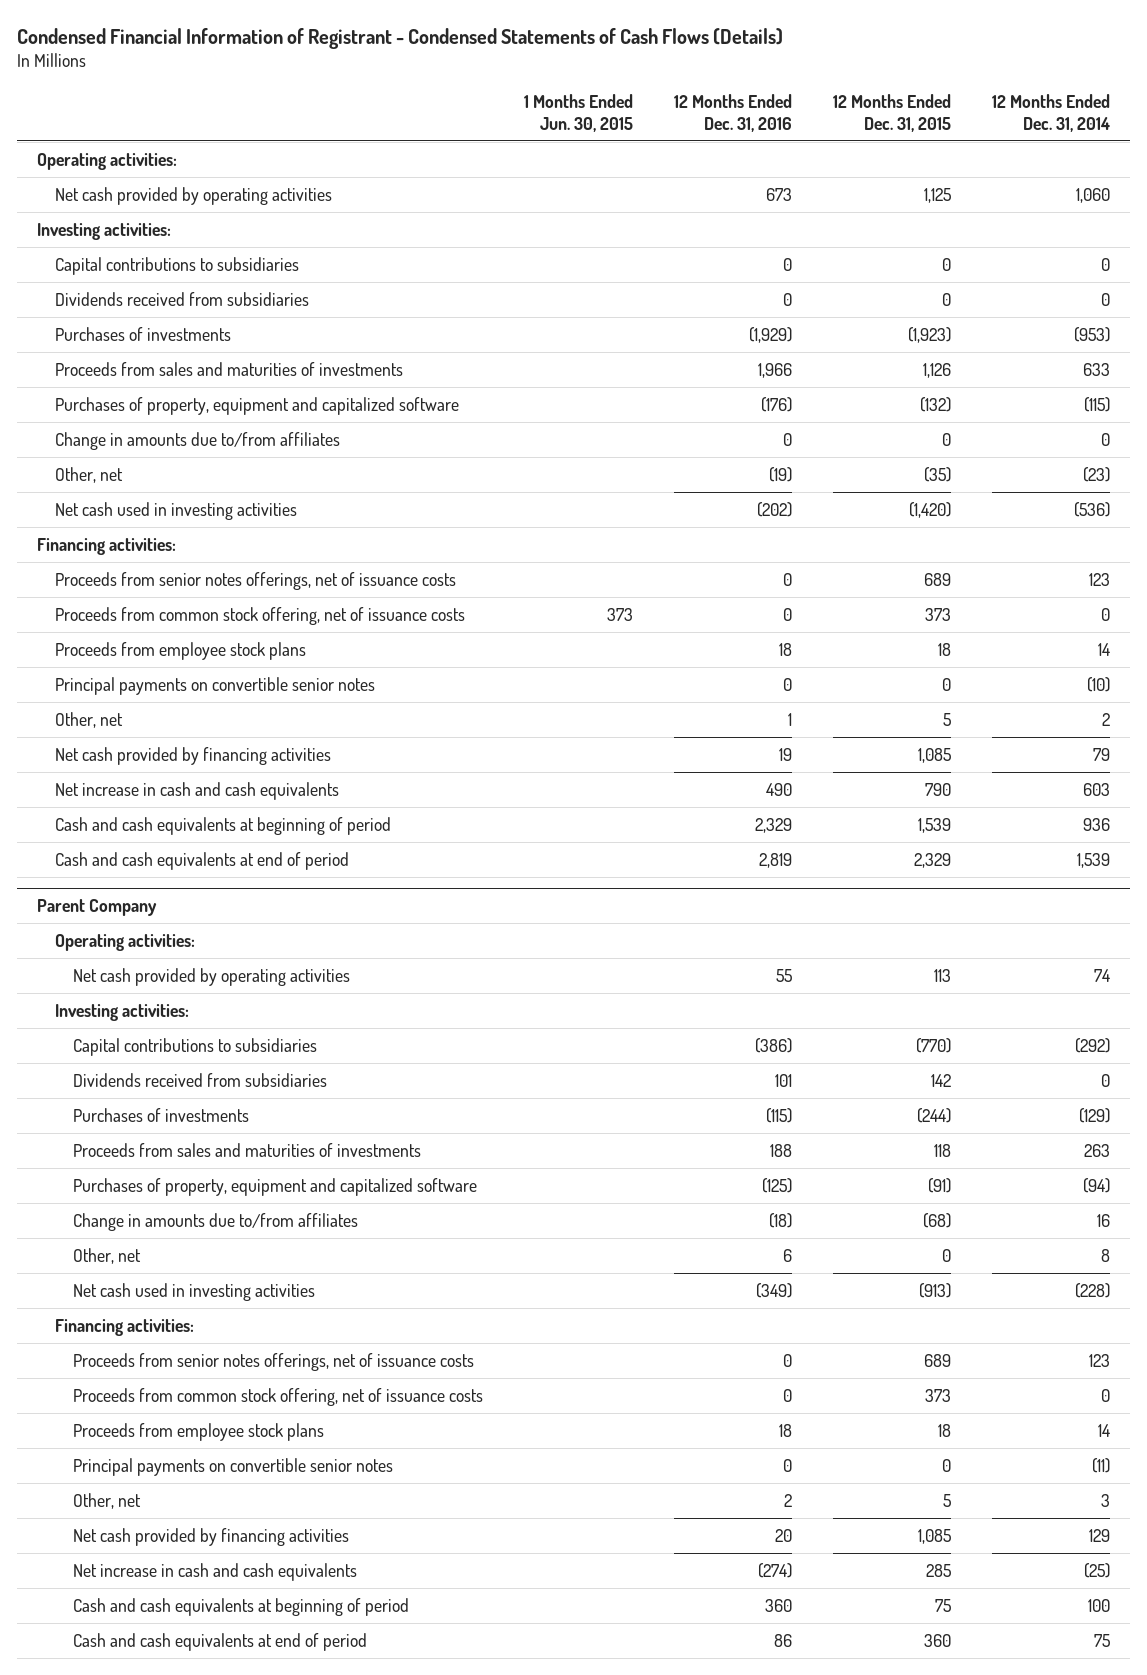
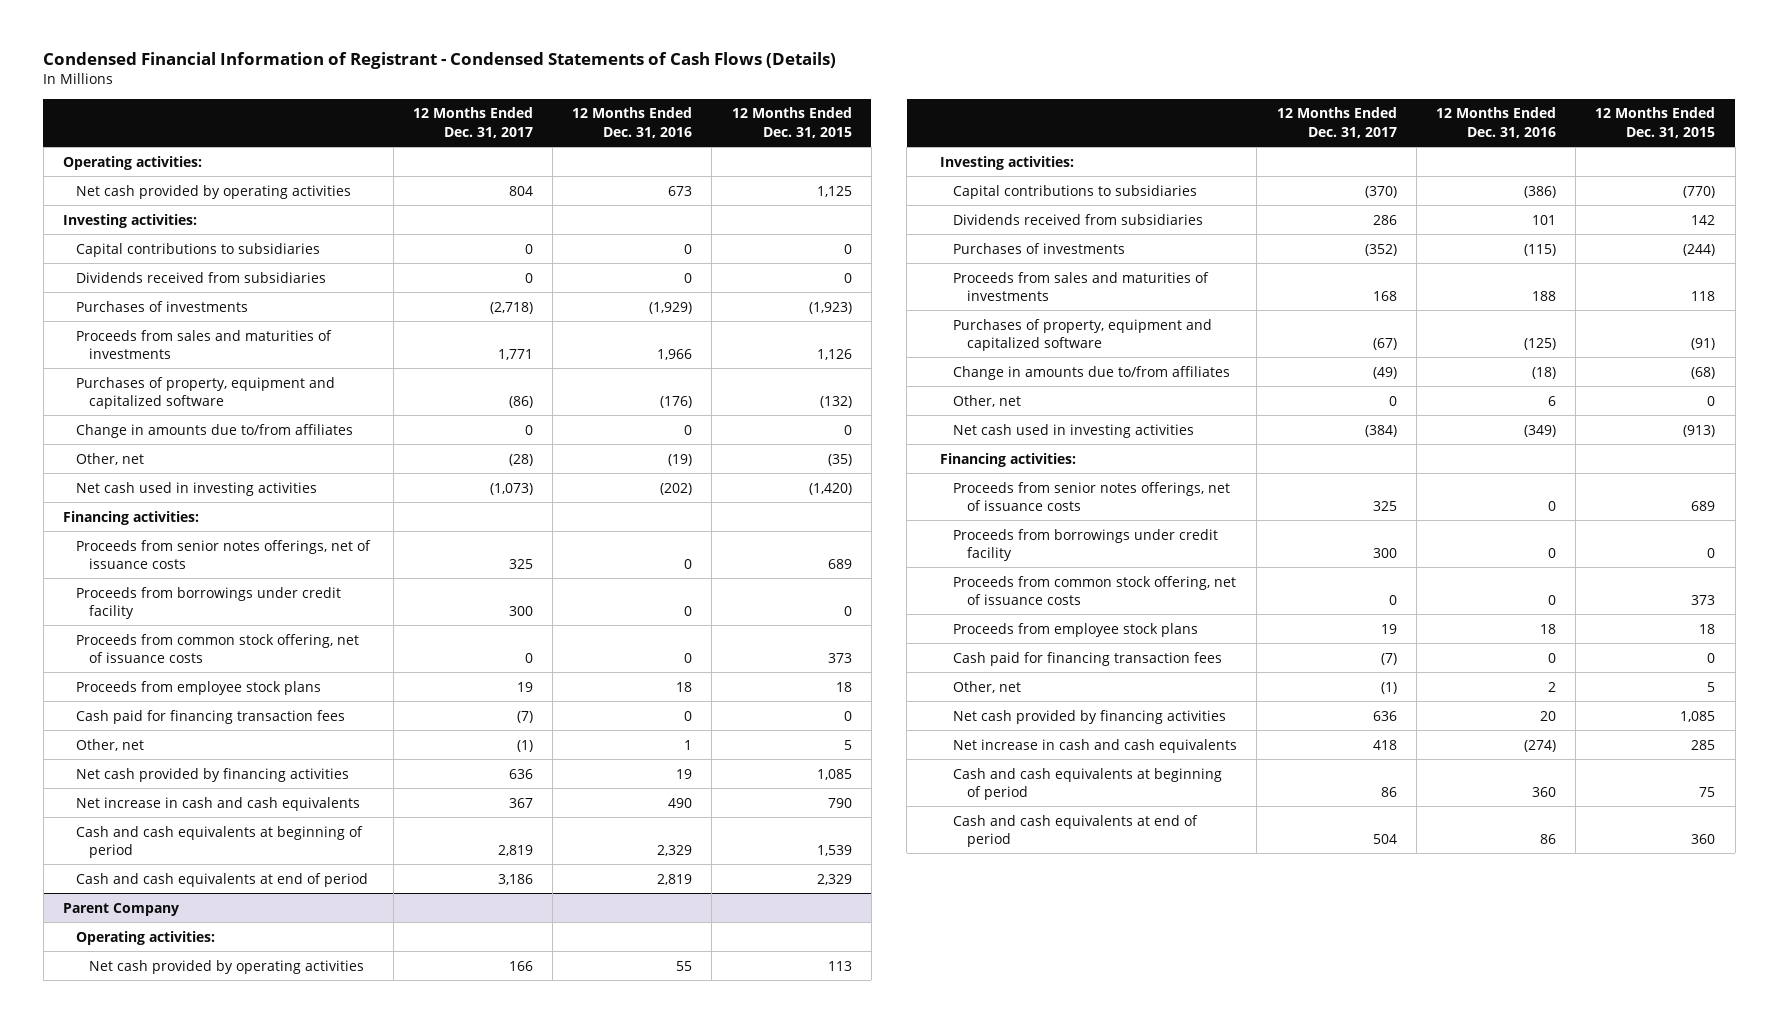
- | 1 Months Ended Jun. 30, 2015 | 12 Months Ended Dec. 31, 2016 | 12 Months Ended Dec. 31, 2015 | 12 Months Ended Dec. 31, 2014
+ | 12 Months Ended Dec. 31, 2017 | 12 Months Ended Dec. 31, 2016 | 12 Months Ended Dec. 31, 2015
+ Proceeds from borrowings under credit facility | 300 | 0 | 0
- Principal payments on convertible senior notes | | 0 | 0 | (10)
+ Cash paid for financing transaction fees | (7) | 0 | 0
@ Parent Company
+ Proceeds from borrowings under credit facility | 300 | 0 | 0
- Principal payments on convertible senior notes | | 0 | 0 | (11)
+ Cash paid for financing transaction fees | (7) | 0 | 0

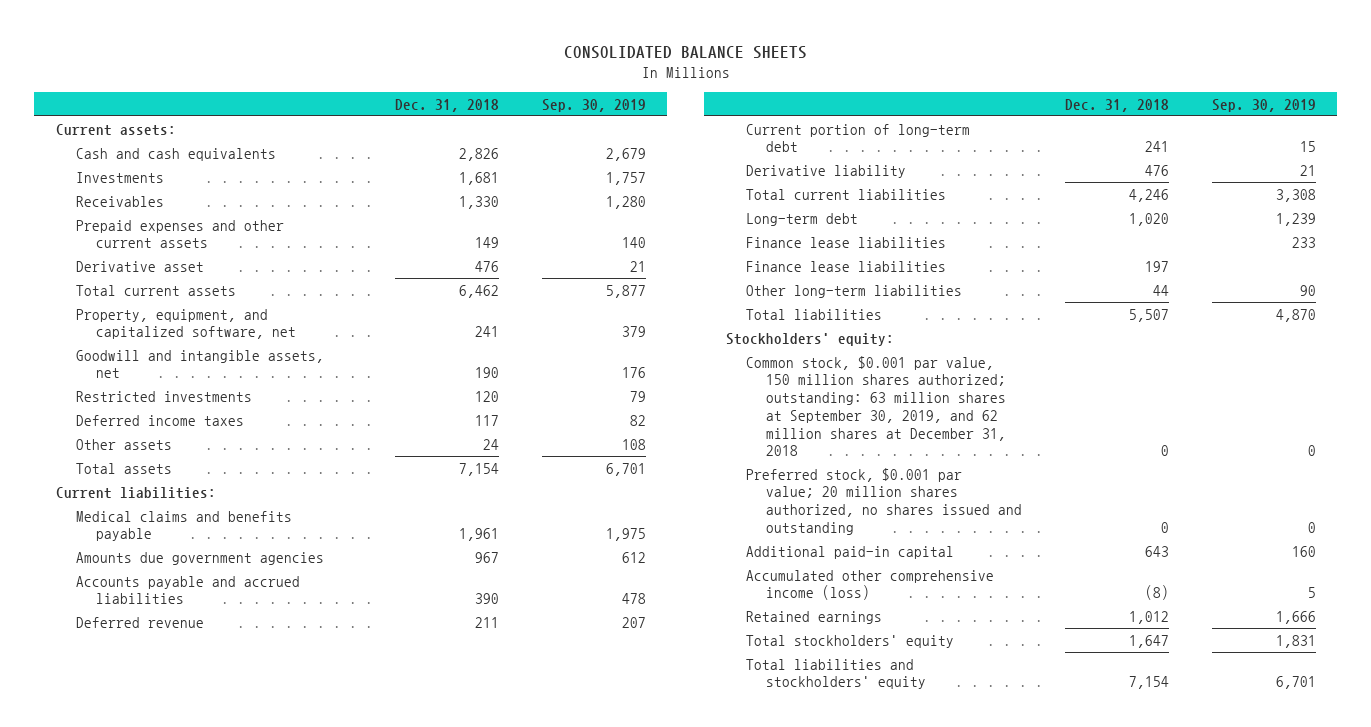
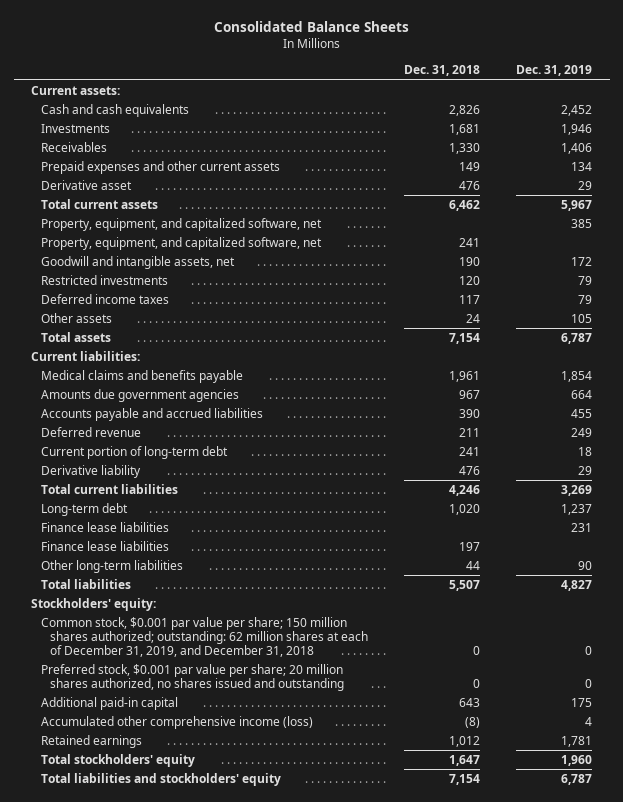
- CONSOLIDATED BALANCE SHEETS
+ Consolidated Balance Sheets
- | Dec. 31, 2018 | Sep. 30, 2019
+ | Dec. 31, 2018 | Dec. 31, 2019
+ Property, equipment, and capitalized software, net | | 385
- Common stock, $0.001 par value, 150 million shares authorized; outstanding: 63 million shares at September 30, 2019, and 62 million shares at December 31, 2018 | 0 | 0
- Preferred stock, $0.001 par value; 20 million shares authorized, no shares issued and outstanding | 0 | 0
+ Common stock, $0.001 par value per share; 150 million shares authorized; outstanding: 62 million shares at each of December 31, 2019, and December 31, 2018 | 0 | 0
+ Preferred stock, $0.001 par value per share; 20 million shares authorized, no shares issued and outstanding | 0 | 0

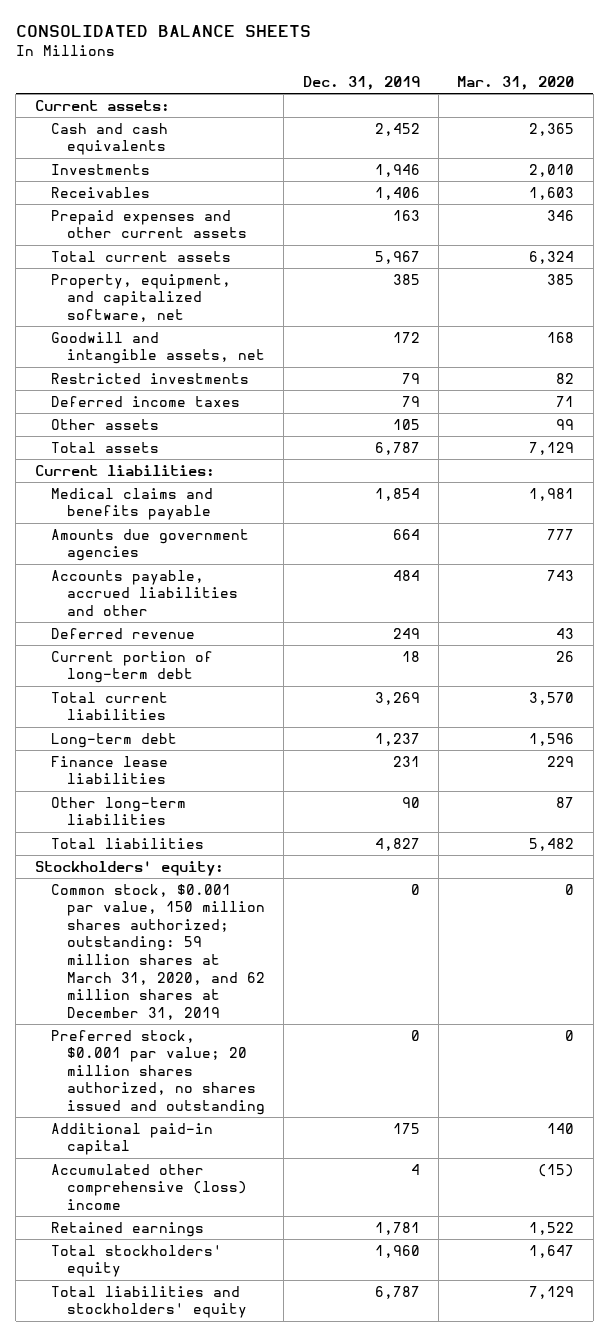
- Consolidated Balance Sheets
+ CONSOLIDATED BALANCE SHEETS
- | Dec. 31, 2018 | Dec. 31, 2019
+ | Dec. 31, 2019 | Mar. 31, 2020
- Prepaid expenses and other current assets | 149 | 134
- Derivative asset | 476 | 29
+ Prepaid expenses and other current assets | 163 | 346
- Property, equipment, and capitalized software, net | 241 |
- Accounts payable and accrued liabilities | 390 | 455
+ Accounts payable, accrued liabilities and other | 484 | 743
- Derivative liability | 476 | 29
- Finance lease liabilities | 197 |
- Common stock, $0.001 par value per share; 150 million shares authorized; outstanding: 62 million shares at each of December 31, 2019, and December 31, 2018 | 0 | 0
- Preferred stock, $0.001 par value per share; 20 million shares authorized, no shares issued and outstanding | 0 | 0
+ Common stock, $0.001 par value, 150 million shares authorized; outstanding: 59 million shares at March 31, 2020, and 62 million shares at December 31, 2019 | 0 | 0
+ Preferred stock, $0.001 par value; 20 million shares authorized, no shares issued and outstanding | 0 | 0
- Accumulated other comprehensive income (loss) | (8) | 4
+ Accumulated other comprehensive (loss) income | 4 | (15)

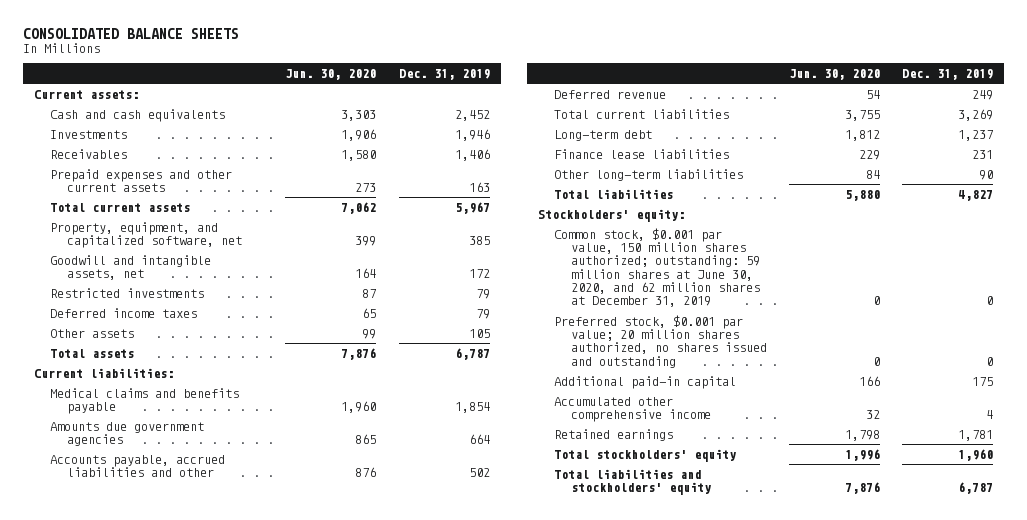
- | Dec. 31, 2019 | Mar. 31, 2020
+ | Jun. 30, 2020 | Dec. 31, 2019
- Accounts payable, accrued liabilities and other | 484 | 743
+ Accounts payable, accrued liabilities and other | 876 | 502
- Current portion of long-term debt | 18 | 26
- Common stock, $0.001 par value, 150 million shares authorized; outstanding: 59 million shares at March 31, 2020, and 62 million shares at December 31, 2019 | 0 | 0
+ Common stock, $0.001 par value, 150 million shares authorized; outstanding: 59 million shares at June 30, 2020, and 62 million shares at December 31, 2019 | 0 | 0
- Accumulated other comprehensive (loss) income | 4 | (15)
+ Accumulated other comprehensive income | 32 | 4

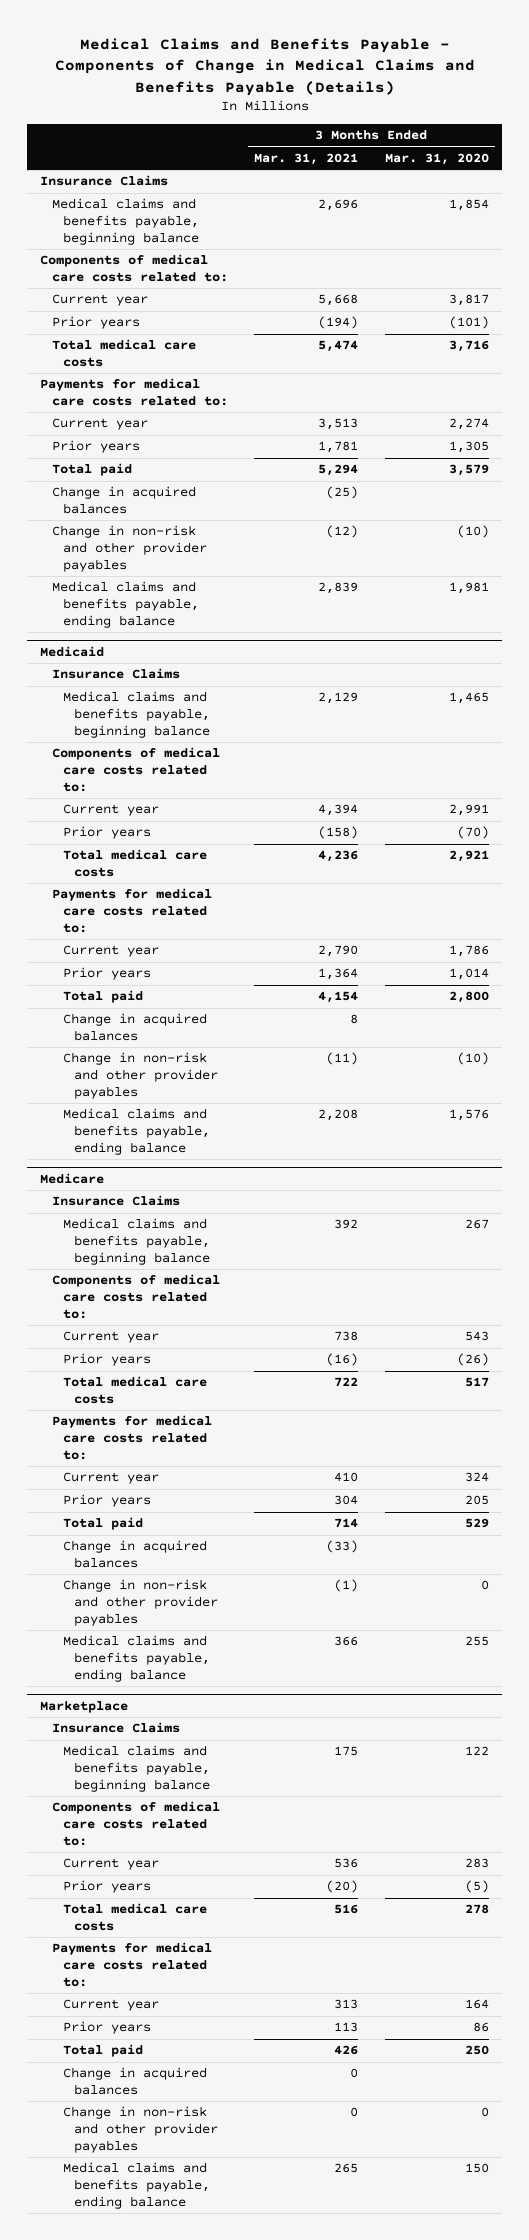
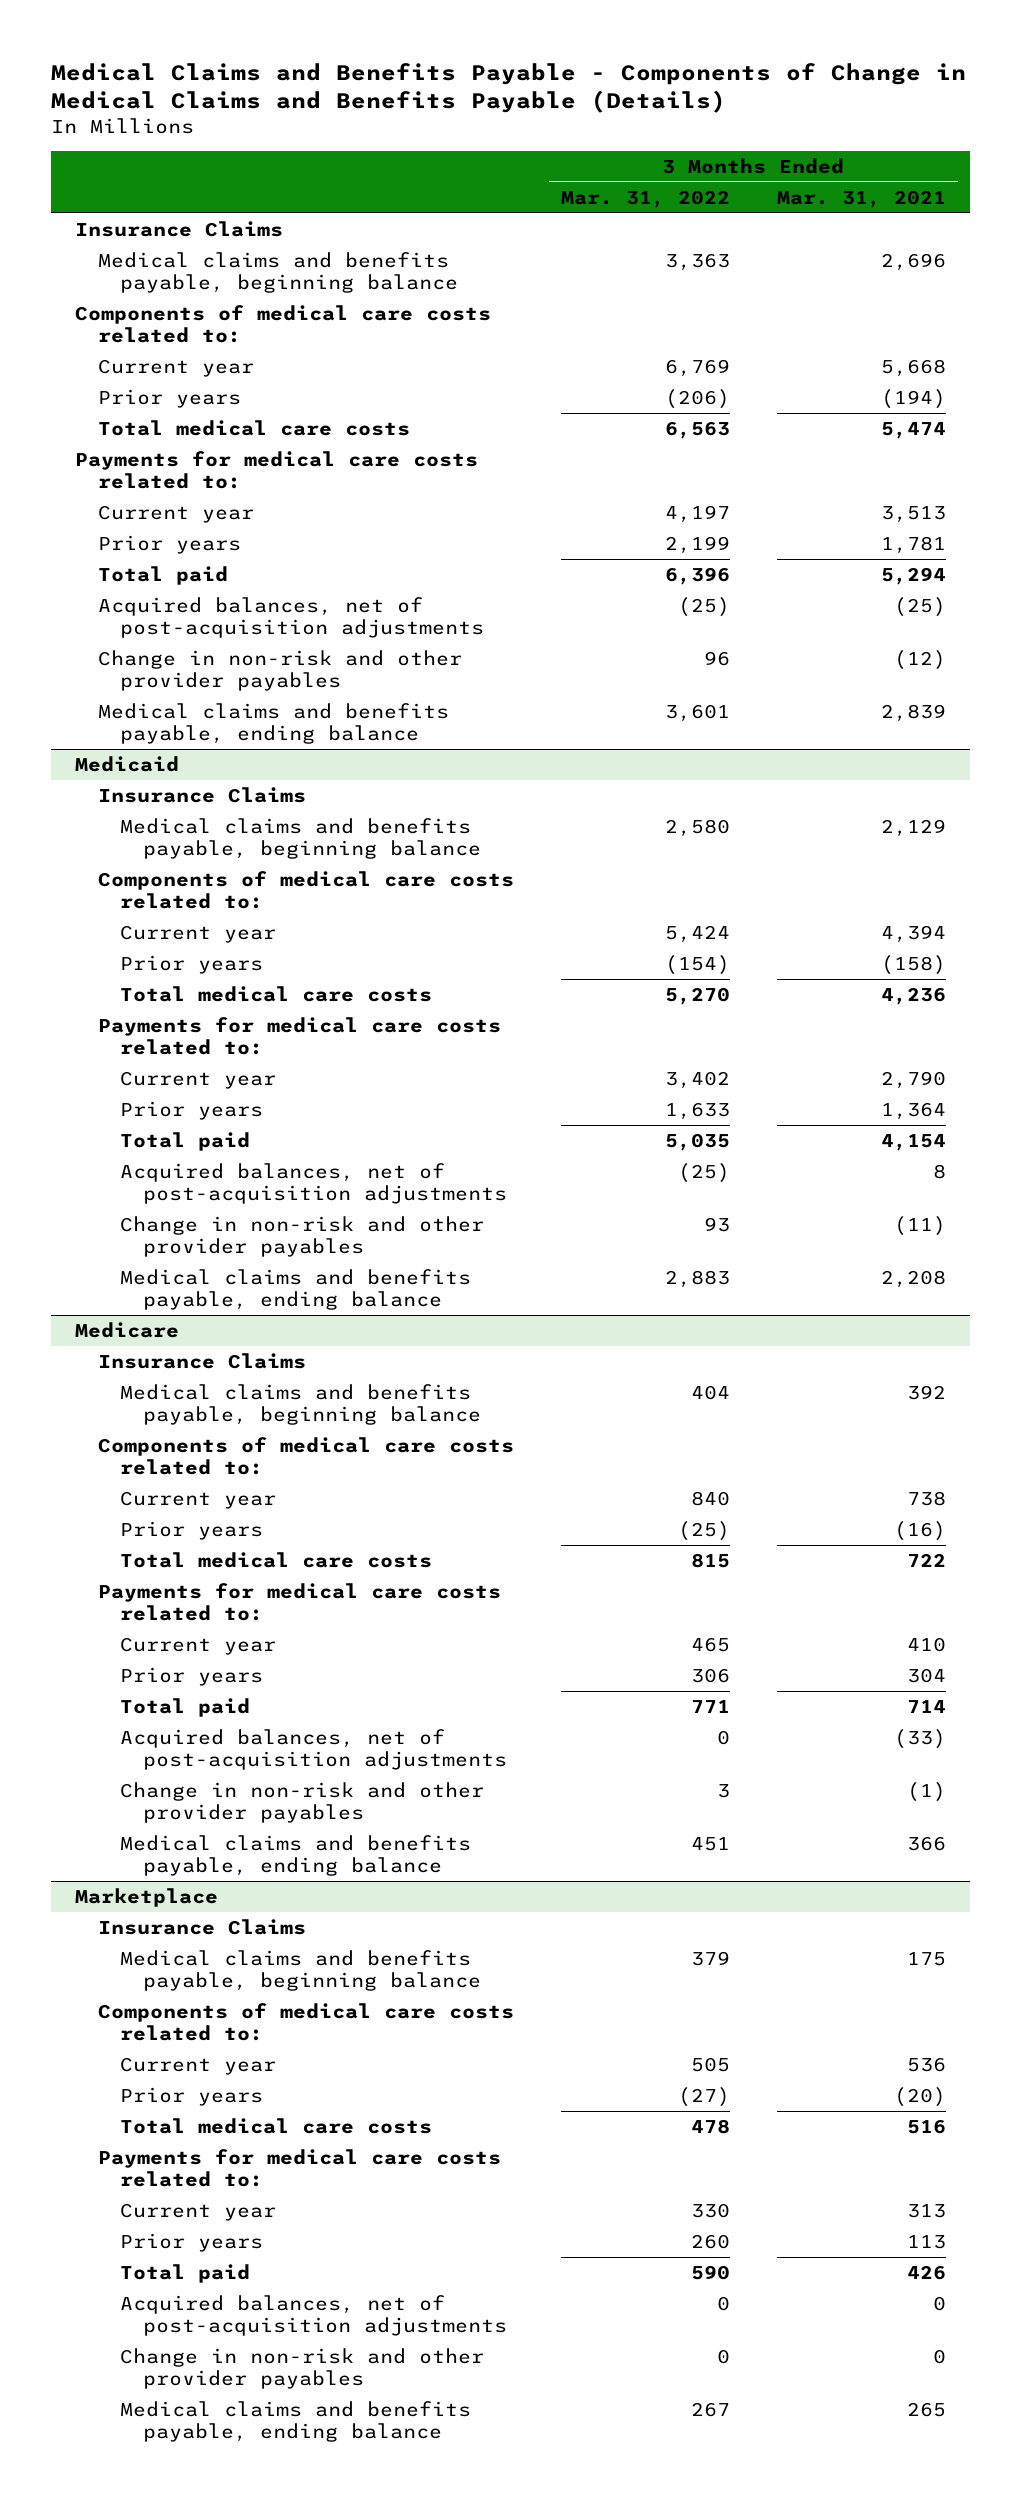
- | 3 Months Ended Mar. 31, 2021 | 3 Months Ended Mar. 31, 2020
+ | 3 Months Ended Mar. 31, 2022 | 3 Months Ended Mar. 31, 2021
- Change in acquired balances | (25) |
+ Acquired balances, net of post-acquisition adjustments | (25) | (25)
@ Medicaid
- Change in acquired balances | 8 |
+ Acquired balances, net of post-acquisition adjustments | (25) | 8
@ Medicare
- Change in acquired balances | (33) |
+ Acquired balances, net of post-acquisition adjustments | 0 | (33)
@ Marketplace
- Change in acquired balances | 0 |
+ Acquired balances, net of post-acquisition adjustments | 0 | 0

